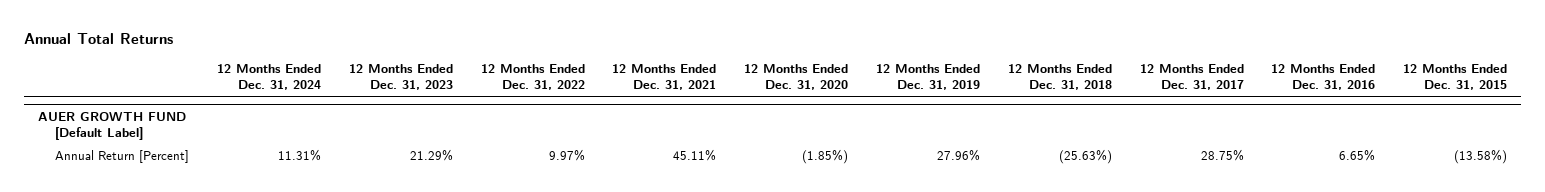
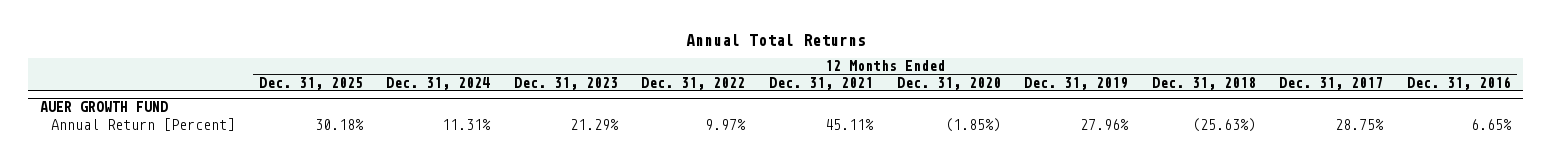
- | 12 Months Ended Dec. 31, 2024 | 12 Months Ended Dec. 31, 2023 | 12 Months Ended Dec. 31, 2022 | 12 Months Ended Dec. 31, 2021 | 12 Months Ended Dec. 31, 2020 | 12 Months Ended Dec. 31, 2019 | 12 Months Ended Dec. 31, 2018 | 12 Months Ended Dec. 31, 2017 | 12 Months Ended Dec. 31, 2016 | 12 Months Ended Dec. 31, 2015
+ | 12 Months Ended Dec. 31, 2025 | 12 Months Ended Dec. 31, 2024 | 12 Months Ended Dec. 31, 2023 | 12 Months Ended Dec. 31, 2022 | 12 Months Ended Dec. 31, 2021 | 12 Months Ended Dec. 31, 2020 | 12 Months Ended Dec. 31, 2019 | 12 Months Ended Dec. 31, 2018 | 12 Months Ended Dec. 31, 2017 | 12 Months Ended Dec. 31, 2016
- AUER GROWTH FUND [Default Label]
+ AUER GROWTH FUND

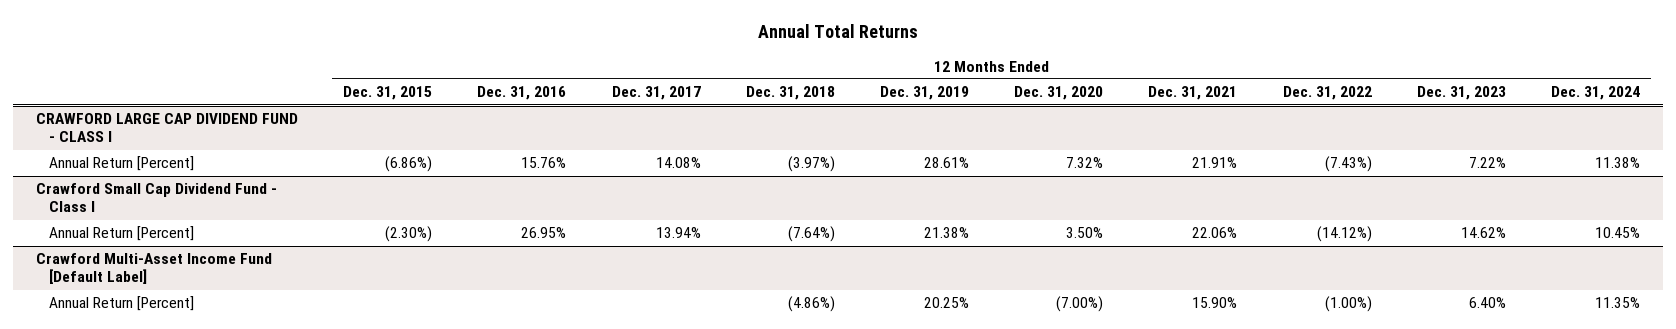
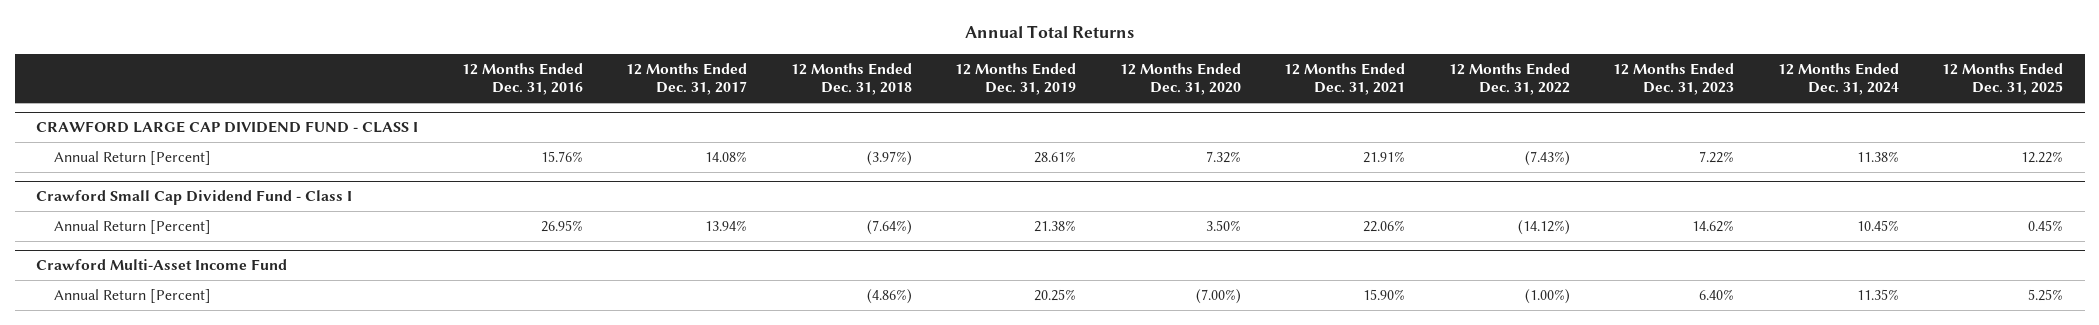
- | 12 Months Ended Dec. 31, 2015 | 12 Months Ended Dec. 31, 2016 | 12 Months Ended Dec. 31, 2017 | 12 Months Ended Dec. 31, 2018 | 12 Months Ended Dec. 31, 2019 | 12 Months Ended Dec. 31, 2020 | 12 Months Ended Dec. 31, 2021 | 12 Months Ended Dec. 31, 2022 | 12 Months Ended Dec. 31, 2023 | 12 Months Ended Dec. 31, 2024
+ | 12 Months Ended Dec. 31, 2016 | 12 Months Ended Dec. 31, 2017 | 12 Months Ended Dec. 31, 2018 | 12 Months Ended Dec. 31, 2019 | 12 Months Ended Dec. 31, 2020 | 12 Months Ended Dec. 31, 2021 | 12 Months Ended Dec. 31, 2022 | 12 Months Ended Dec. 31, 2023 | 12 Months Ended Dec. 31, 2024 | 12 Months Ended Dec. 31, 2025
- Crawford Multi-Asset Income Fund [Default Label]
+ Crawford Multi-Asset Income Fund

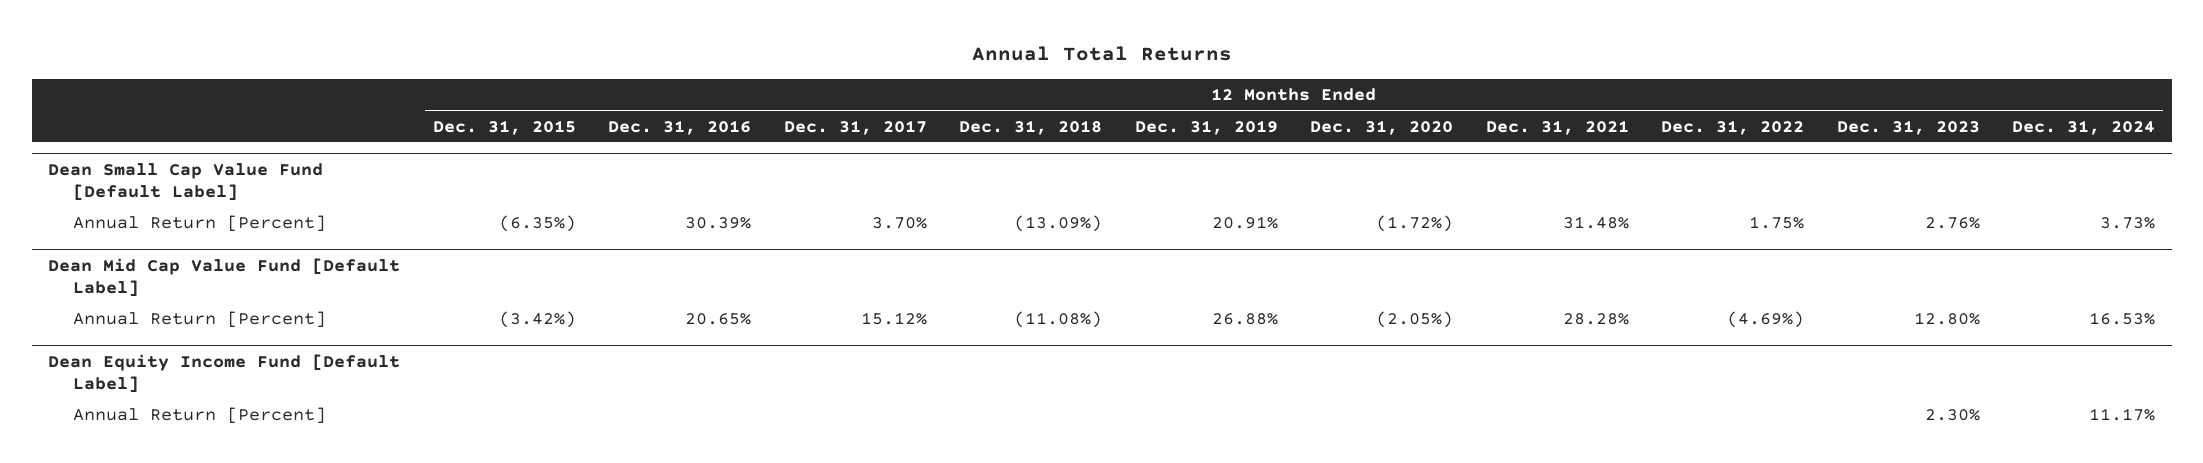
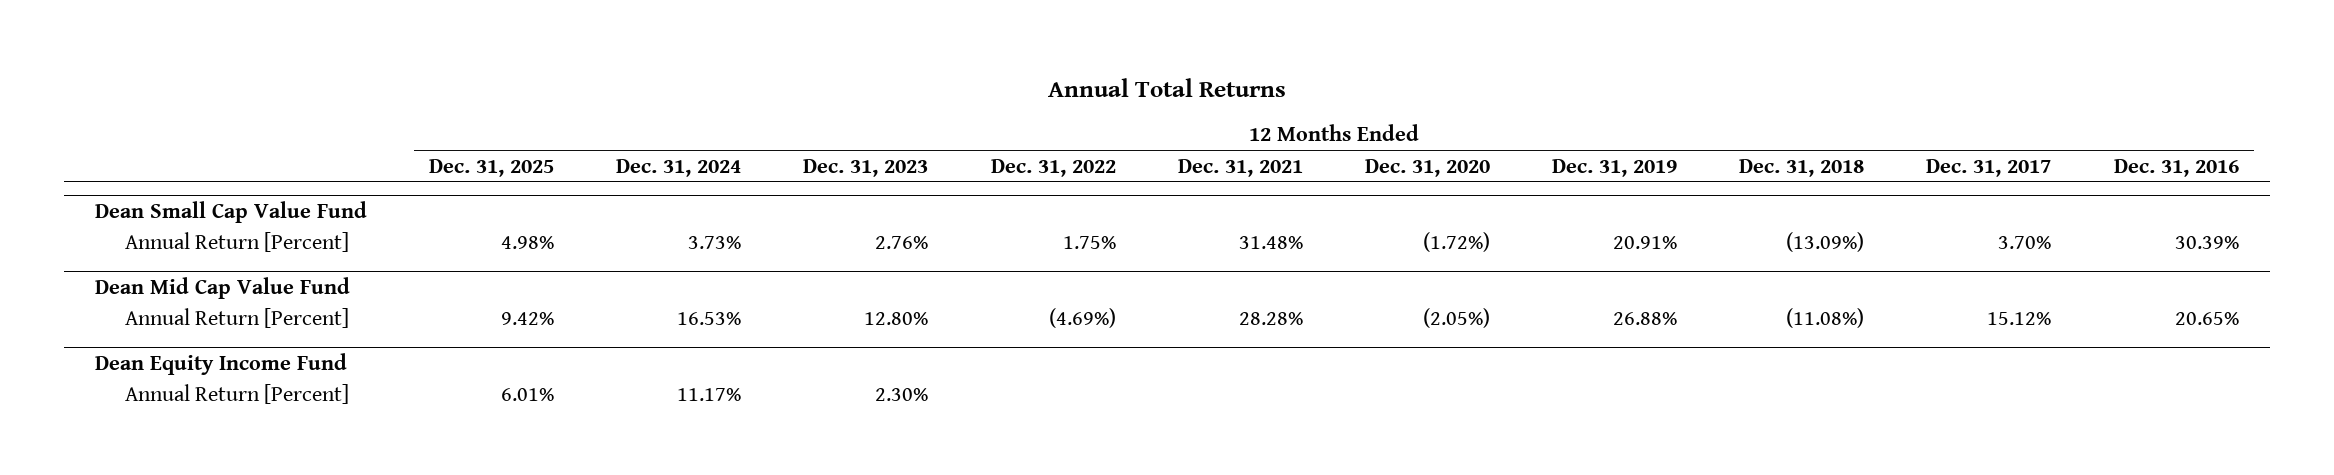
- | 12 Months Ended Dec. 31, 2015 | 12 Months Ended Dec. 31, 2016 | 12 Months Ended Dec. 31, 2017 | 12 Months Ended Dec. 31, 2018 | 12 Months Ended Dec. 31, 2019 | 12 Months Ended Dec. 31, 2020 | 12 Months Ended Dec. 31, 2021 | 12 Months Ended Dec. 31, 2022 | 12 Months Ended Dec. 31, 2023 | 12 Months Ended Dec. 31, 2024
+ | 12 Months Ended Dec. 31, 2025 | 12 Months Ended Dec. 31, 2024 | 12 Months Ended Dec. 31, 2023 | 12 Months Ended Dec. 31, 2022 | 12 Months Ended Dec. 31, 2021 | 12 Months Ended Dec. 31, 2020 | 12 Months Ended Dec. 31, 2019 | 12 Months Ended Dec. 31, 2018 | 12 Months Ended Dec. 31, 2017 | 12 Months Ended Dec. 31, 2016
- Dean Small Cap Value Fund [Default Label]
+ Dean Small Cap Value Fund
- Dean Mid Cap Value Fund [Default Label]
+ Dean Mid Cap Value Fund
- Dean Equity Income Fund [Default Label]
+ Dean Equity Income Fund

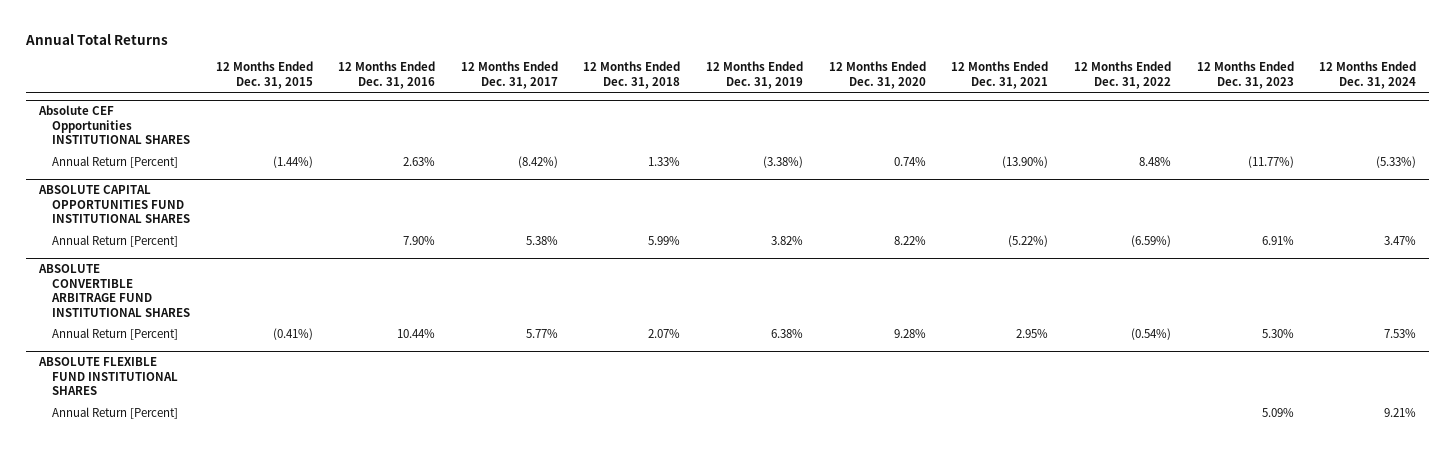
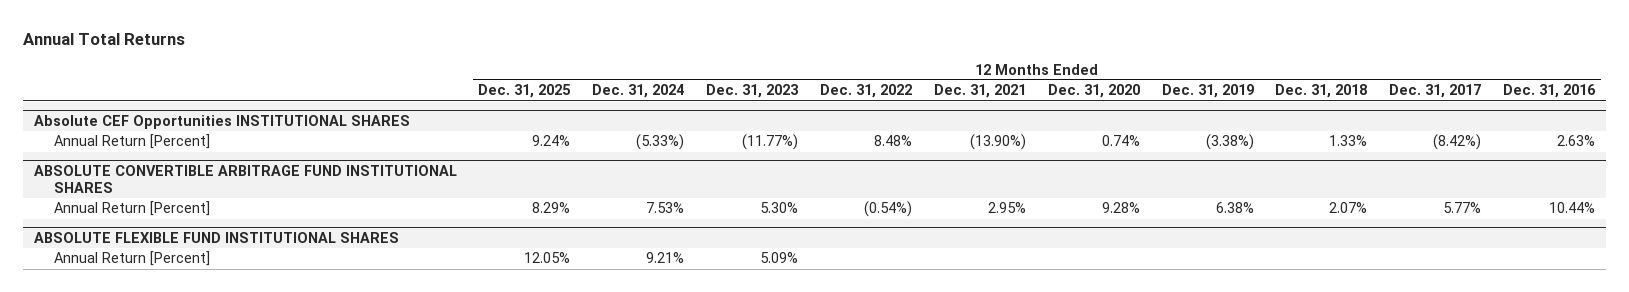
- | 12 Months Ended Dec. 31, 2015 | 12 Months Ended Dec. 31, 2016 | 12 Months Ended Dec. 31, 2017 | 12 Months Ended Dec. 31, 2018 | 12 Months Ended Dec. 31, 2019 | 12 Months Ended Dec. 31, 2020 | 12 Months Ended Dec. 31, 2021 | 12 Months Ended Dec. 31, 2022 | 12 Months Ended Dec. 31, 2023 | 12 Months Ended Dec. 31, 2024
+ | 12 Months Ended Dec. 31, 2025 | 12 Months Ended Dec. 31, 2024 | 12 Months Ended Dec. 31, 2023 | 12 Months Ended Dec. 31, 2022 | 12 Months Ended Dec. 31, 2021 | 12 Months Ended Dec. 31, 2020 | 12 Months Ended Dec. 31, 2019 | 12 Months Ended Dec. 31, 2018 | 12 Months Ended Dec. 31, 2017 | 12 Months Ended Dec. 31, 2016
- ABSOLUTE CAPITAL OPPORTUNITIES FUND INSTITUTIONAL SHARES
- Annual Return [Percent] | | 7.90% | 5.38% | 5.99% | 3.82% | 8.22% | (5.22%) | (6.59%) | 6.91% | 3.47%

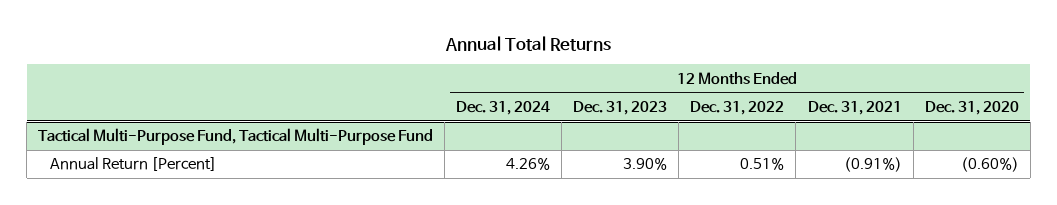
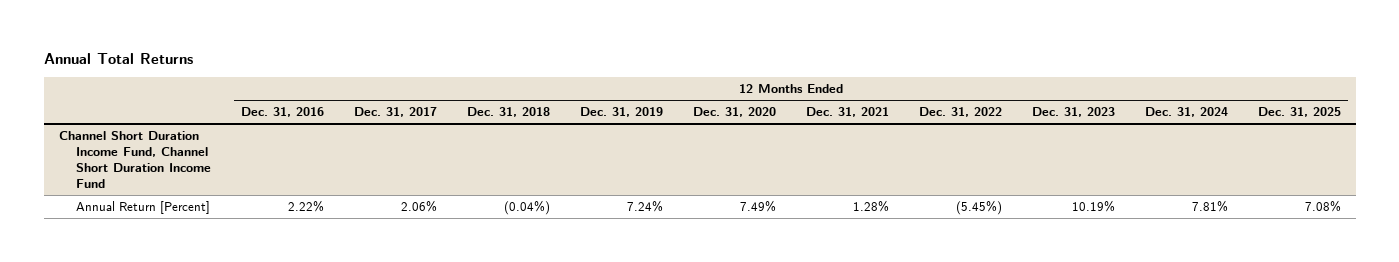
- | 12 Months Ended Dec. 31, 2024 | 12 Months Ended Dec. 31, 2023 | 12 Months Ended Dec. 31, 2022 | 12 Months Ended Dec. 31, 2021 | 12 Months Ended Dec. 31, 2020
+ | 12 Months Ended Dec. 31, 2016 | 12 Months Ended Dec. 31, 2017 | 12 Months Ended Dec. 31, 2018 | 12 Months Ended Dec. 31, 2019 | 12 Months Ended Dec. 31, 2020 | 12 Months Ended Dec. 31, 2021 | 12 Months Ended Dec. 31, 2022 | 12 Months Ended Dec. 31, 2023 | 12 Months Ended Dec. 31, 2024 | 12 Months Ended Dec. 31, 2025
- Tactical Multi-Purpose Fund, Tactical Multi-Purpose Fund
- Annual Return [Percent] | 4.26% | 3.90% | 0.51% | (0.91%) | (0.60%)
+ Channel Short Duration Income Fund, Channel Short Duration Income Fund
+ Annual Return [Percent] | 2.22% | 2.06% | (0.04%) | 7.24% | 7.49% | 1.28% | (5.45%) | 10.19% | 7.81% | 7.08%

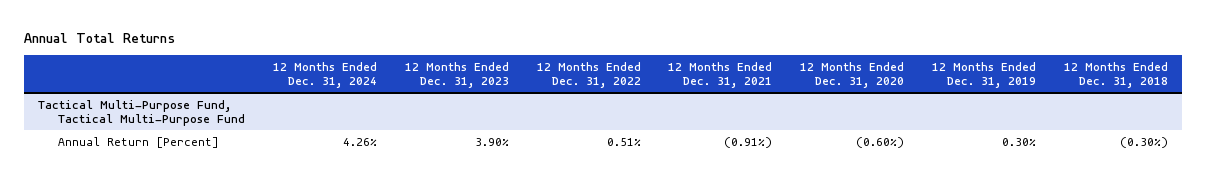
- | 12 Months Ended Dec. 31, 2016 | 12 Months Ended Dec. 31, 2017 | 12 Months Ended Dec. 31, 2018 | 12 Months Ended Dec. 31, 2019 | 12 Months Ended Dec. 31, 2020 | 12 Months Ended Dec. 31, 2021 | 12 Months Ended Dec. 31, 2022 | 12 Months Ended Dec. 31, 2023 | 12 Months Ended Dec. 31, 2024 | 12 Months Ended Dec. 31, 2025
+ | 12 Months Ended Dec. 31, 2024 | 12 Months Ended Dec. 31, 2023 | 12 Months Ended Dec. 31, 2022 | 12 Months Ended Dec. 31, 2021 | 12 Months Ended Dec. 31, 2020 | 12 Months Ended Dec. 31, 2019 | 12 Months Ended Dec. 31, 2018
- Channel Short Duration Income Fund, Channel Short Duration Income Fund
- Annual Return [Percent] | 2.22% | 2.06% | (0.04%) | 7.24% | 7.49% | 1.28% | (5.45%) | 10.19% | 7.81% | 7.08%
+ Tactical Multi-Purpose Fund, Tactical Multi-Purpose Fund
+ Annual Return [Percent] | 4.26% | 3.90% | 0.51% | (0.91%) | (0.60%) | 0.30% | (0.30%)

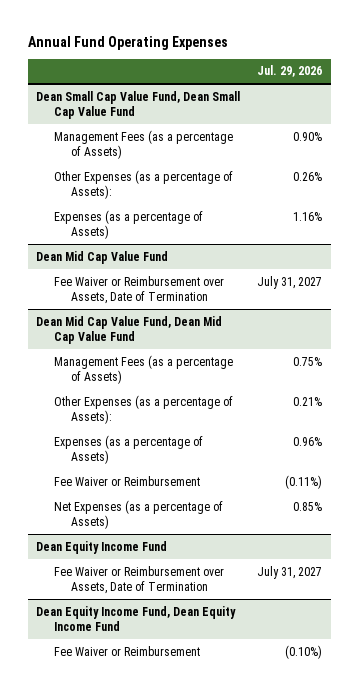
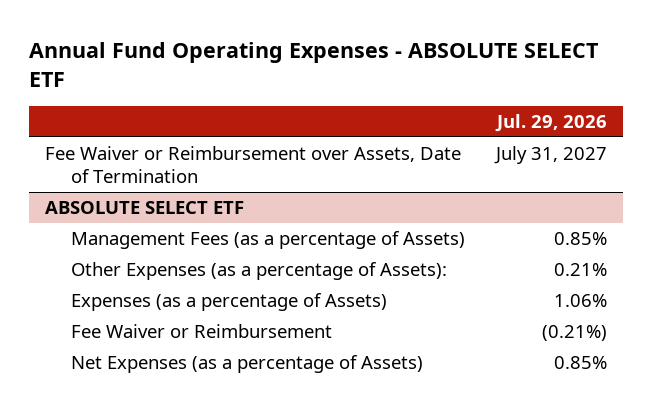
- Annual Fund Operating Expenses
+ Annual Fund Operating Expenses - ABSOLUTE SELECT ETF
- Dean Small Cap Value Fund, Dean Small Cap Value Fund
- Management Fees (as a percentage of Assets) | 0.90%
- Other Expenses (as a percentage of Assets): | 0.26%
- Expenses (as a percentage of Assets) | 1.16%
- Dean Mid Cap Value Fund
- Dean Mid Cap Value Fund, Dean Mid Cap Value Fund
- Management Fees (as a percentage of Assets) | 0.75%
+ ABSOLUTE SELECT ETF
+ Management Fees (as a percentage of Assets) | 0.85%
- Expenses (as a percentage of Assets) | 0.96%
- Fee Waiver or Reimbursement | (0.11%)
+ Expenses (as a percentage of Assets) | 1.06%
+ Fee Waiver or Reimbursement | (0.21%)
- Dean Equity Income Fund
- Fee Waiver or Reimbursement over Assets, Date of Termination | July 31, 2027
- Dean Equity Income Fund, Dean Equity Income Fund
- Fee Waiver or Reimbursement | (0.10%)

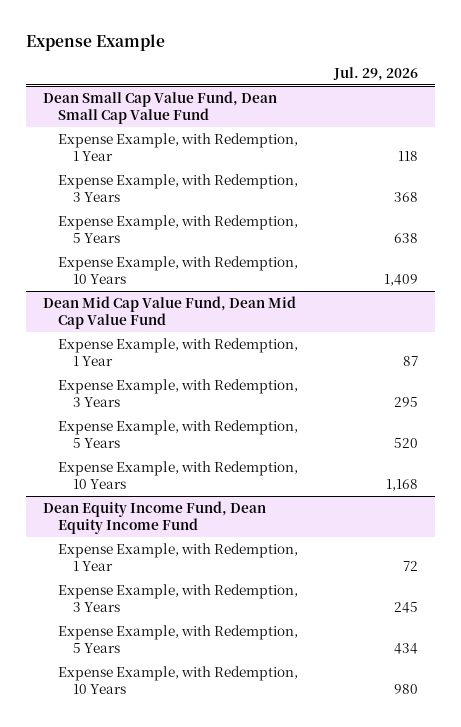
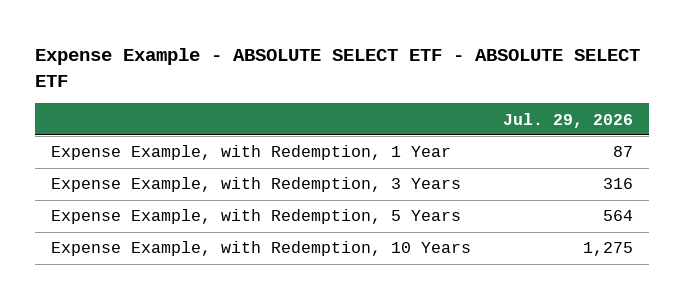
- Expense Example
+ Expense Example - ABSOLUTE SELECT ETF - ABSOLUTE SELECT ETF
- Dean Small Cap Value Fund, Dean Small Cap Value Fund
- Expense Example, with Redemption, 1 Year | 118
- Expense Example, with Redemption, 3 Years | 368
- Expense Example, with Redemption, 5 Years | 638
- Expense Example, with Redemption, 10 Years | 1,409
- Dean Mid Cap Value Fund, Dean Mid Cap Value Fund
- Expense Example, with Redemption, 3 Years | 295
- Expense Example, with Redemption, 5 Years | 520
- Expense Example, with Redemption, 10 Years | 1,168
- Dean Equity Income Fund, Dean Equity Income Fund
- Expense Example, with Redemption, 1 Year | 72
- Expense Example, with Redemption, 3 Years | 245
- Expense Example, with Redemption, 5 Years | 434
- Expense Example, with Redemption, 10 Years | 980
+ Expense Example, with Redemption, 3 Years | 316
+ Expense Example, with Redemption, 5 Years | 564
+ Expense Example, with Redemption, 10 Years | 1,275

